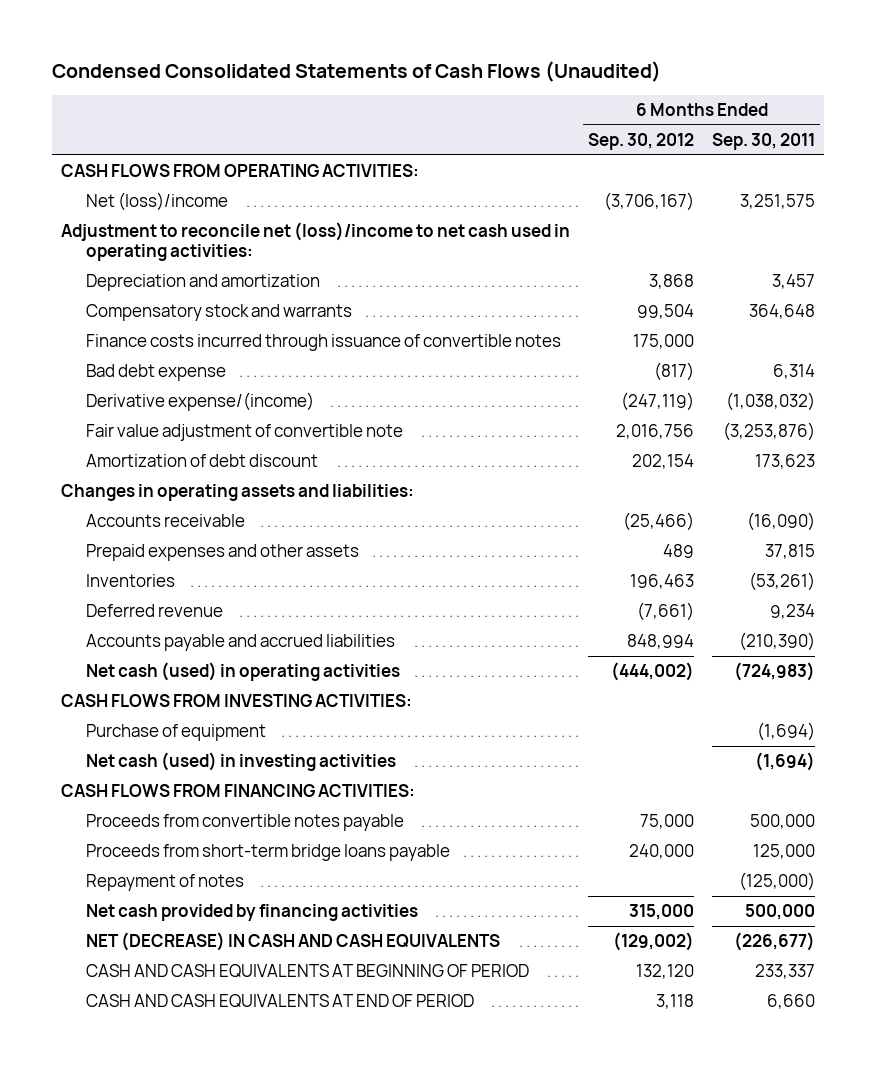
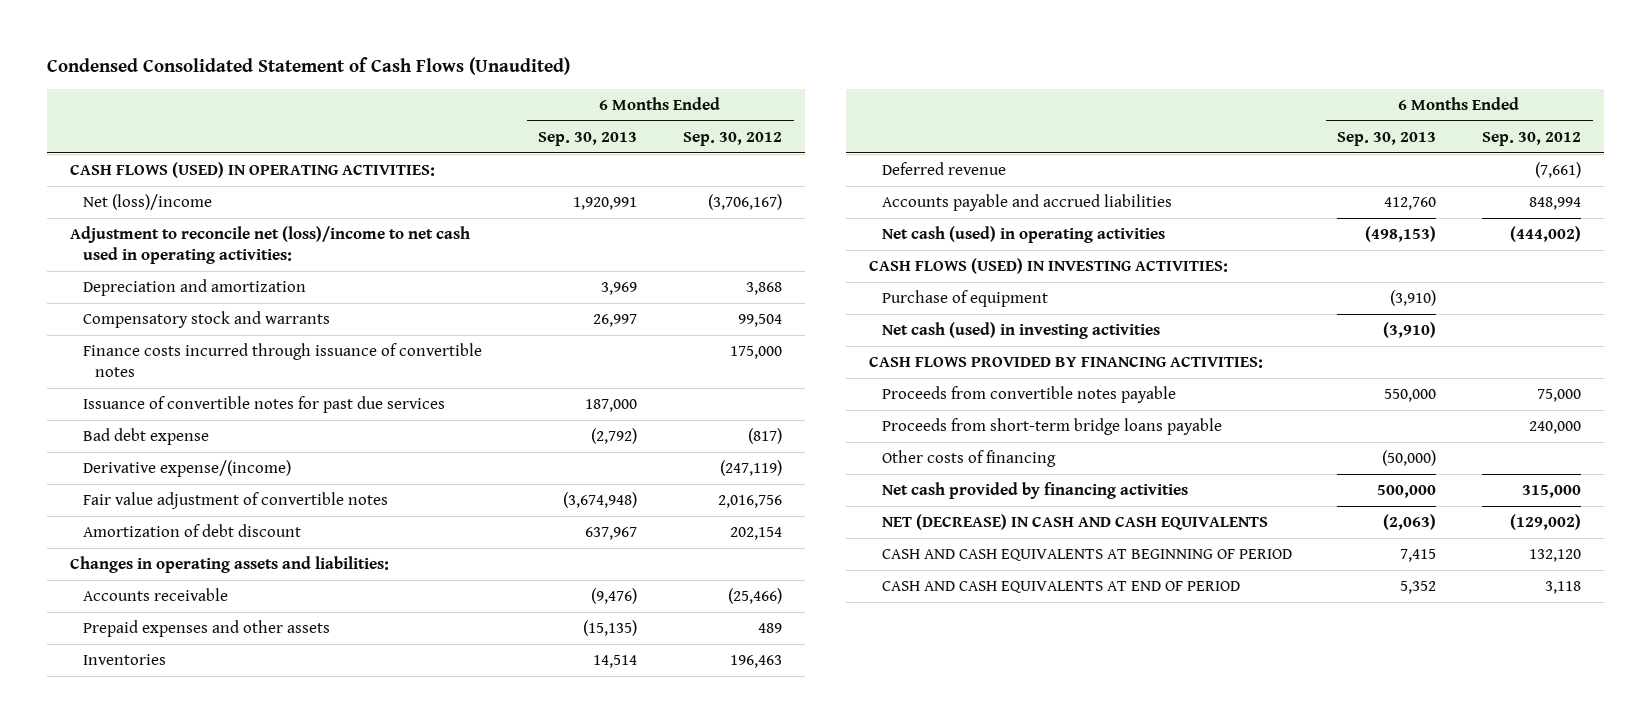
- Condensed Consolidated Statements of Cash Flows (Unaudited)
+ Condensed Consolidated Statement of Cash Flows (Unaudited)
- | 6 Months Ended Sep. 30, 2012 | 6 Months Ended Sep. 30, 2011
+ | 6 Months Ended Sep. 30, 2013 | 6 Months Ended Sep. 30, 2012
- CASH FLOWS FROM OPERATING ACTIVITIES:
+ CASH FLOWS (USED) IN OPERATING ACTIVITIES:
+ Issuance of convertible notes for past due services | 187,000 |
- Fair value adjustment of convertible note | 2,016,756 | (3,253,876)
+ Fair value adjustment of convertible notes | (3,674,948) | 2,016,756
- CASH FLOWS FROM INVESTING ACTIVITIES:
+ CASH FLOWS (USED) IN INVESTING ACTIVITIES:
- CASH FLOWS FROM FINANCING ACTIVITIES:
+ CASH FLOWS PROVIDED BY FINANCING ACTIVITIES:
- Repayment of notes | | (125,000)
+ Other costs of financing | (50,000) |

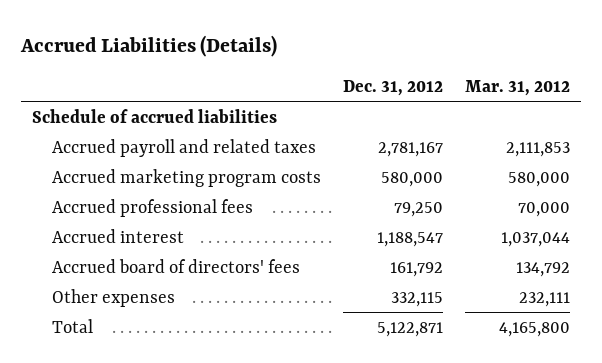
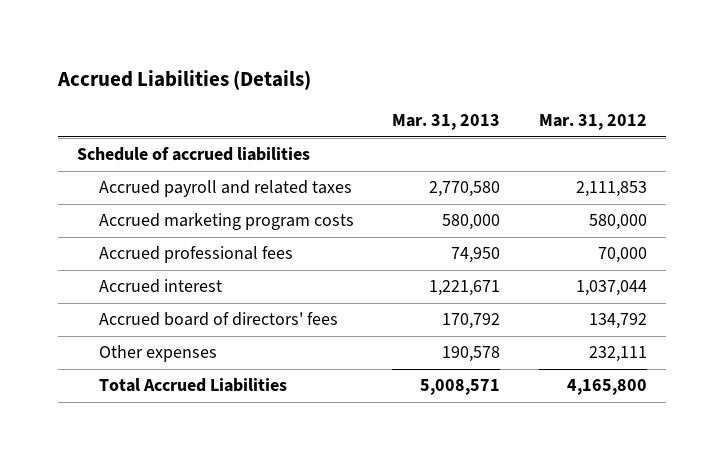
- | Dec. 31, 2012 | Mar. 31, 2012
+ | Mar. 31, 2013 | Mar. 31, 2012
- Total | 5,122,871 | 4,165,800
+ Total Accrued Liabilities | 5,008,571 | 4,165,800

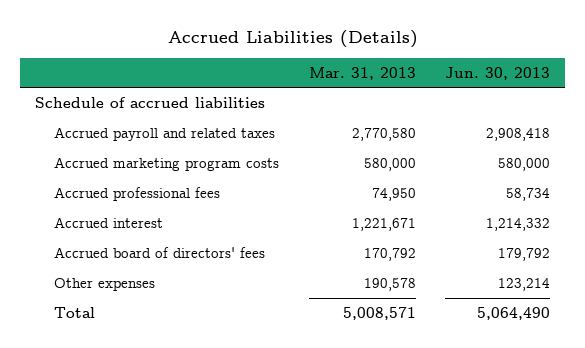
- | Mar. 31, 2013 | Mar. 31, 2012
+ | Mar. 31, 2013 | Jun. 30, 2013
- Total Accrued Liabilities | 5,008,571 | 4,165,800
+ Total | 5,008,571 | 5,064,490

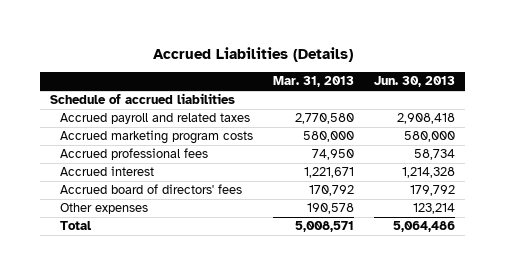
- Accrued interest | 1,221,671 | 1,214,332
+ Accrued interest | 1,221,671 | 1,214,328
- Total | 5,008,571 | 5,064,490
+ Total | 5,008,571 | 5,064,486

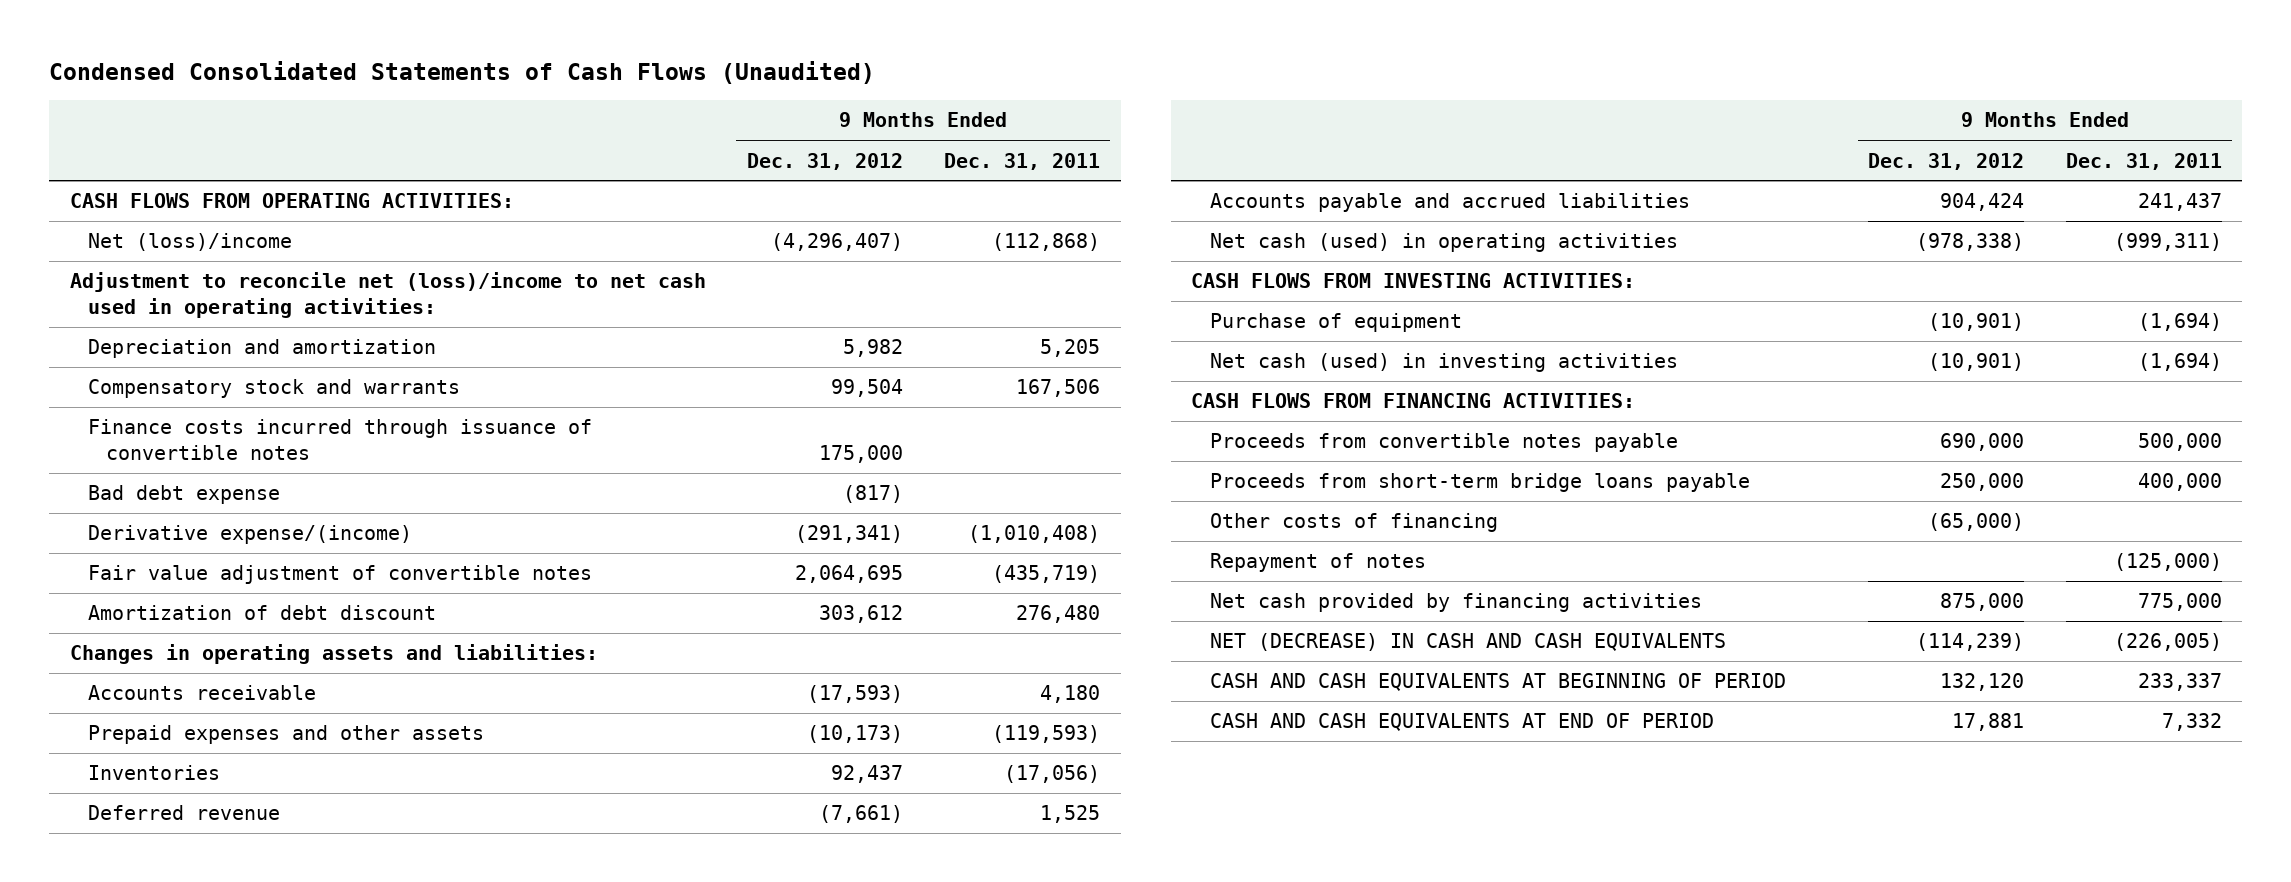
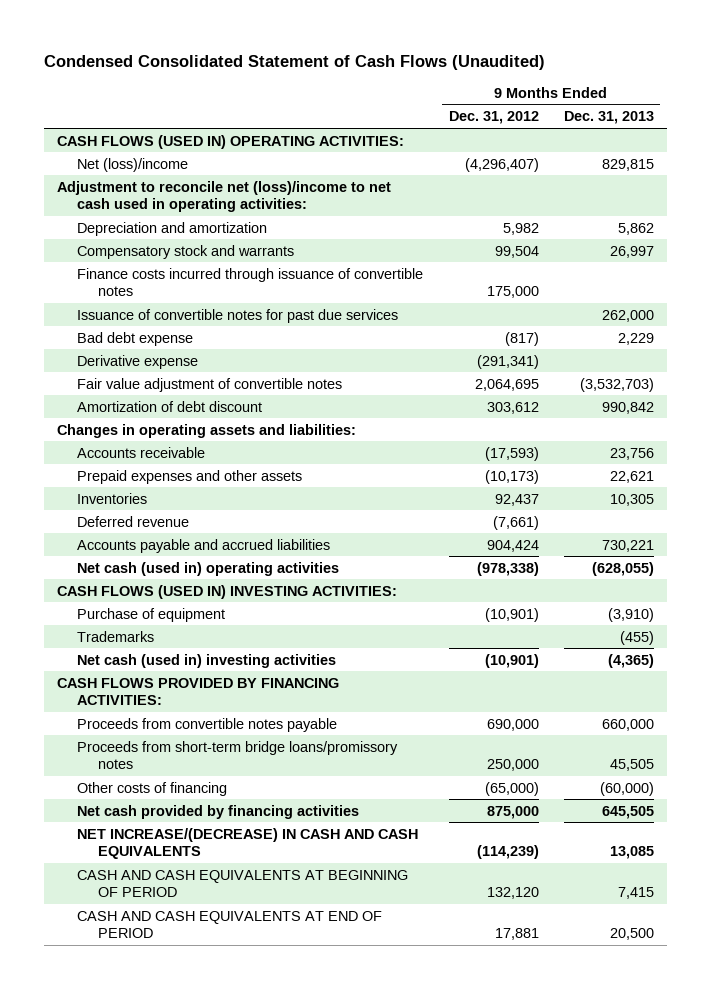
- Condensed Consolidated Statements of Cash Flows (Unaudited)
+ Condensed Consolidated Statement of Cash Flows (Unaudited)
- | 9 Months Ended Dec. 31, 2012 | 9 Months Ended Dec. 31, 2011
+ | 9 Months Ended Dec. 31, 2012 | 9 Months Ended Dec. 31, 2013
- CASH FLOWS FROM OPERATING ACTIVITIES:
+ CASH FLOWS (USED IN) OPERATING ACTIVITIES:
+ Issuance of convertible notes for past due services | | 262,000
- Derivative expense/(income) | (291,341) | (1,010,408)
+ Derivative expense | (291,341) |
- Net cash (used) in operating activities | (978,338) | (999,311)
- CASH FLOWS FROM INVESTING ACTIVITIES:
+ Net cash (used in) operating activities | (978,338) | (628,055)
+ CASH FLOWS (USED IN) INVESTING ACTIVITIES:
- Net cash (used) in investing activities | (10,901) | (1,694)
- CASH FLOWS FROM FINANCING ACTIVITIES:
+ Trademarks | | (455)
+ Net cash (used in) investing activities | (10,901) | (4,365)
+ CASH FLOWS PROVIDED BY FINANCING ACTIVITIES:
- Proceeds from short-term bridge loans payable | 250,000 | 400,000
+ Proceeds from short-term bridge loans/promissory notes | 250,000 | 45,505
- Repayment of notes | | (125,000)
- NET (DECREASE) IN CASH AND CASH EQUIVALENTS | (114,239) | (226,005)
+ NET INCREASE/(DECREASE) IN CASH AND CASH EQUIVALENTS | (114,239) | 13,085

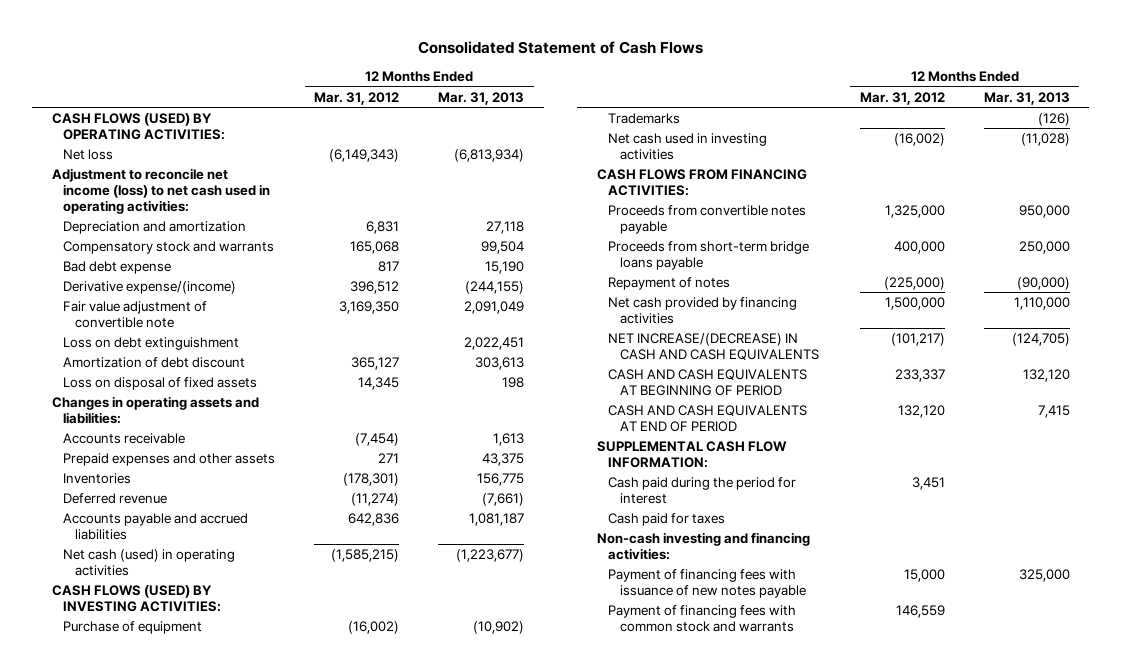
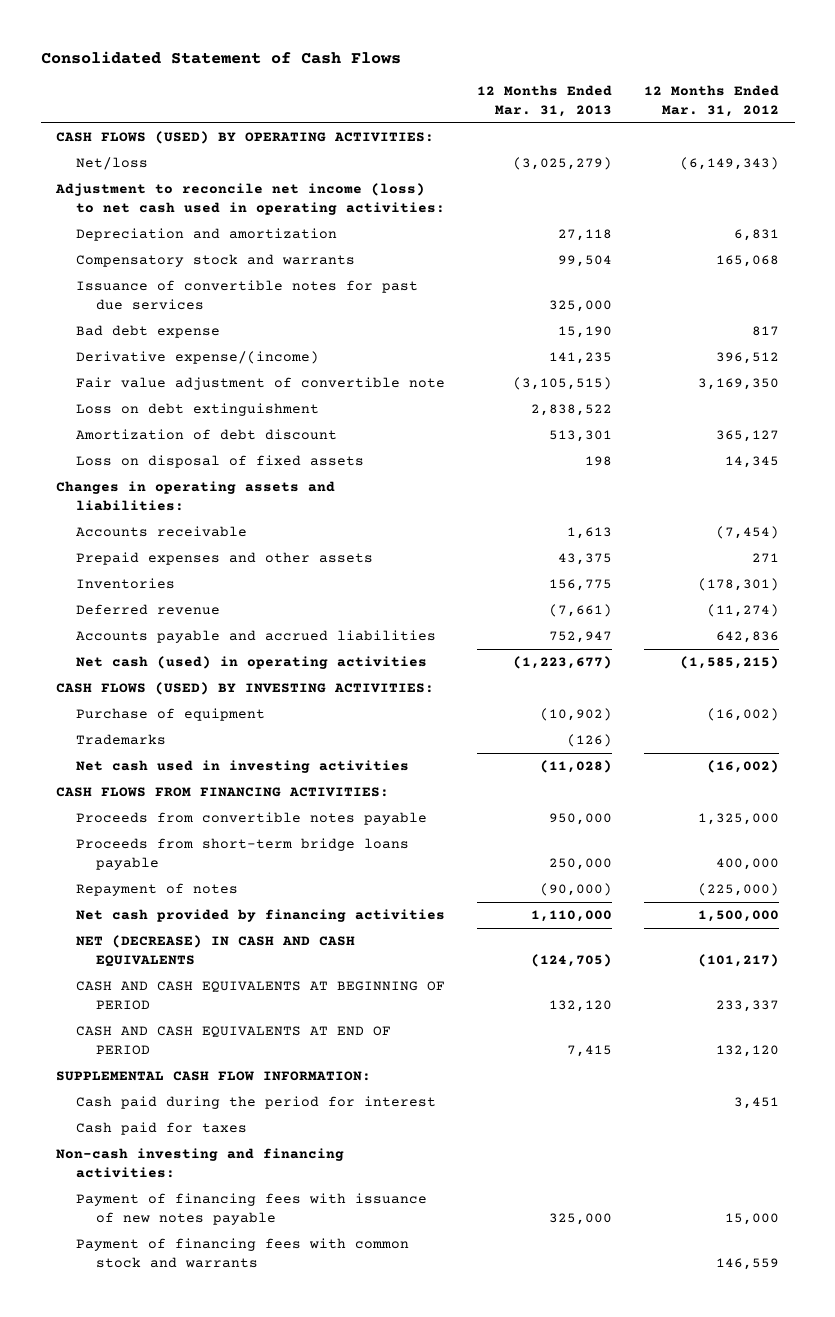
- | 12 Months Ended Mar. 31, 2012 | 12 Months Ended Mar. 31, 2013
+ | 12 Months Ended Mar. 31, 2013 | 12 Months Ended Mar. 31, 2012
- Net loss | (6,149,343) | (6,813,934)
+ Net/loss | (3,025,279) | (6,149,343)
+ Issuance of convertible notes for past due services | 325,000 |
- Derivative expense/(income) | 396,512 | (244,155)
- Fair value adjustment of convertible note | 3,169,350 | 2,091,049
- Loss on debt extinguishment | | 2,022,451
- Amortization of debt discount | 365,127 | 303,613
+ Derivative expense/(income) | 141,235 | 396,512
+ Fair value adjustment of convertible note | (3,105,515) | 3,169,350
+ Loss on debt extinguishment | 2,838,522 |
+ Amortization of debt discount | 513,301 | 365,127
- Accounts payable and accrued liabilities | 642,836 | 1,081,187
+ Accounts payable and accrued liabilities | 752,947 | 642,836
- NET INCREASE/(DECREASE) IN CASH AND CASH EQUIVALENTS | (101,217) | (124,705)
+ NET (DECREASE) IN CASH AND CASH EQUIVALENTS | (124,705) | (101,217)

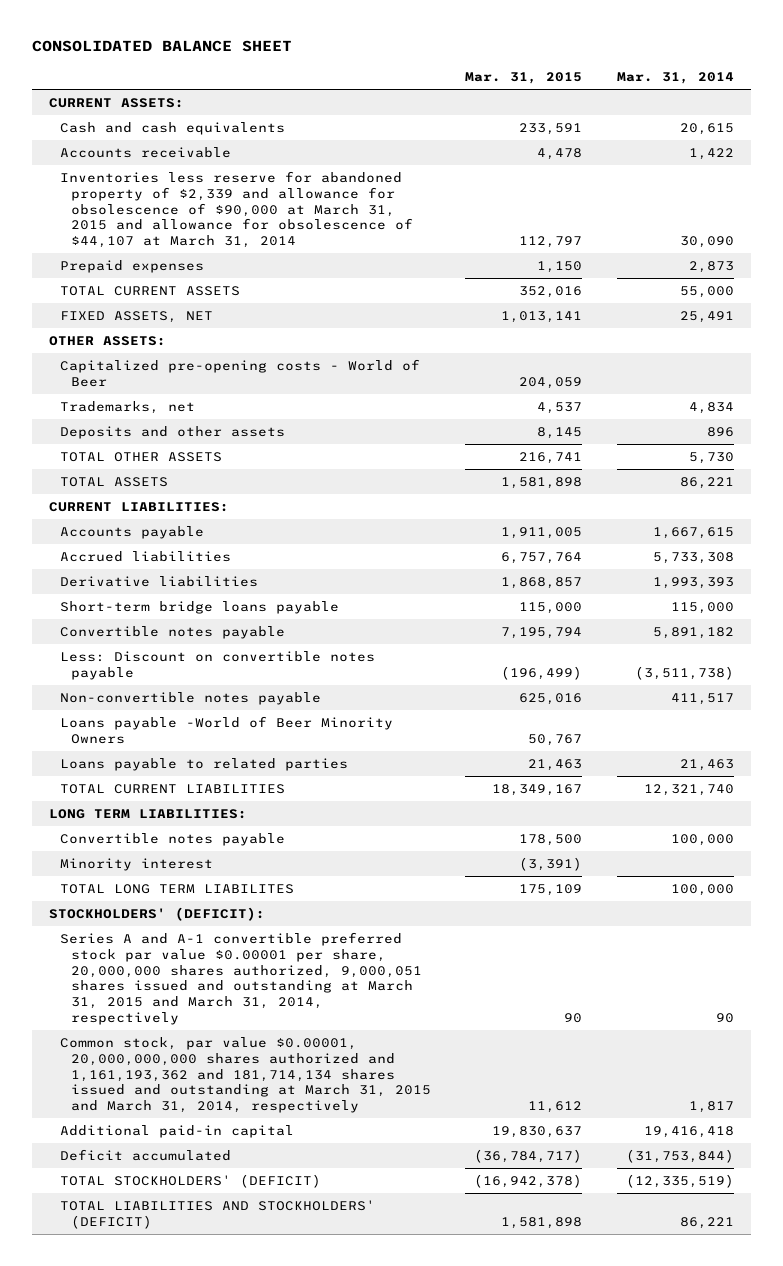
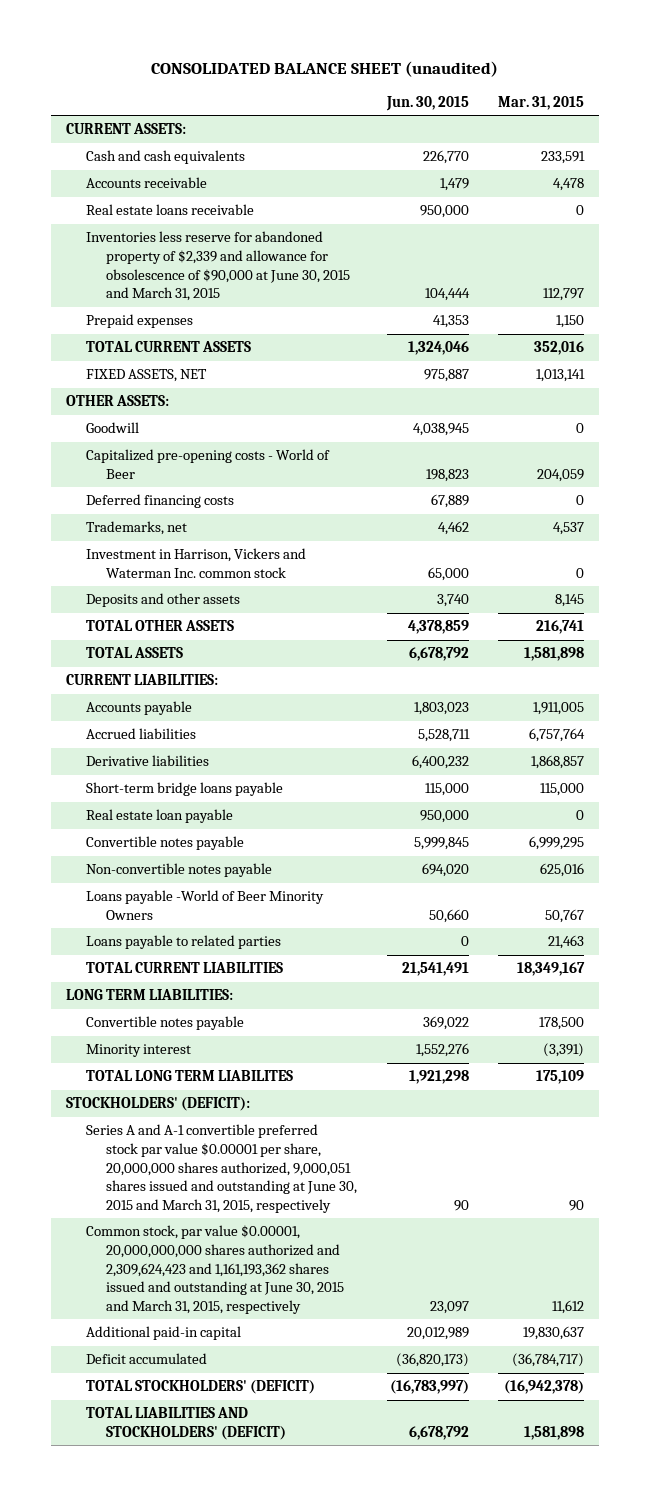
- CONSOLIDATED BALANCE SHEET
+ CONSOLIDATED BALANCE SHEET (unaudited)
- | Mar. 31, 2015 | Mar. 31, 2014
+ | Jun. 30, 2015 | Mar. 31, 2015
- Inventories less reserve for abandoned property of $2,339 and allowance for obsolescence of $90,000 at March 31, 2015 and allowance for obsolescence of $44,107 at March 31, 2014 | 112,797 | 30,090
+ Real estate loans receivable | 950,000 | 0
+ Inventories less reserve for abandoned property of $2,339 and allowance for obsolescence of $90,000 at June 30, 2015 and March 31, 2015 | 104,444 | 112,797
+ Goodwill | 4,038,945 | 0
+ Deferred financing costs | 67,889 | 0
+ Investment in Harrison, Vickers and Waterman Inc. common stock | 65,000 | 0
- Convertible notes payable | 7,195,794 | 5,891,182
- Less: Discount on convertible notes payable | (196,499) | (3,511,738)
+ Real estate loan payable | 950,000 | 0
+ Convertible notes payable | 5,999,845 | 6,999,295
- Series A and A-1 convertible preferred stock par value $0.00001 per share, 20,000,000 shares authorized, 9,000,051 shares issued and outstanding at March 31, 2015 and March 31, 2014, respectively | 90 | 90
- Common stock, par value $0.00001, 20,000,000,000 shares authorized and 1,161,193,362 and 181,714,134 shares issued and outstanding at March 31, 2015 and March 31, 2014, respectively | 11,612 | 1,817
+ Series A and A-1 convertible preferred stock par value $0.00001 per share, 20,000,000 shares authorized, 9,000,051 shares issued and outstanding at June 30, 2015 and March 31, 2015, respectively | 90 | 90
+ Common stock, par value $0.00001, 20,000,000,000 shares authorized and 2,309,624,423 and 1,161,193,362 shares issued and outstanding at June 30, 2015 and March 31, 2015, respectively | 23,097 | 11,612

